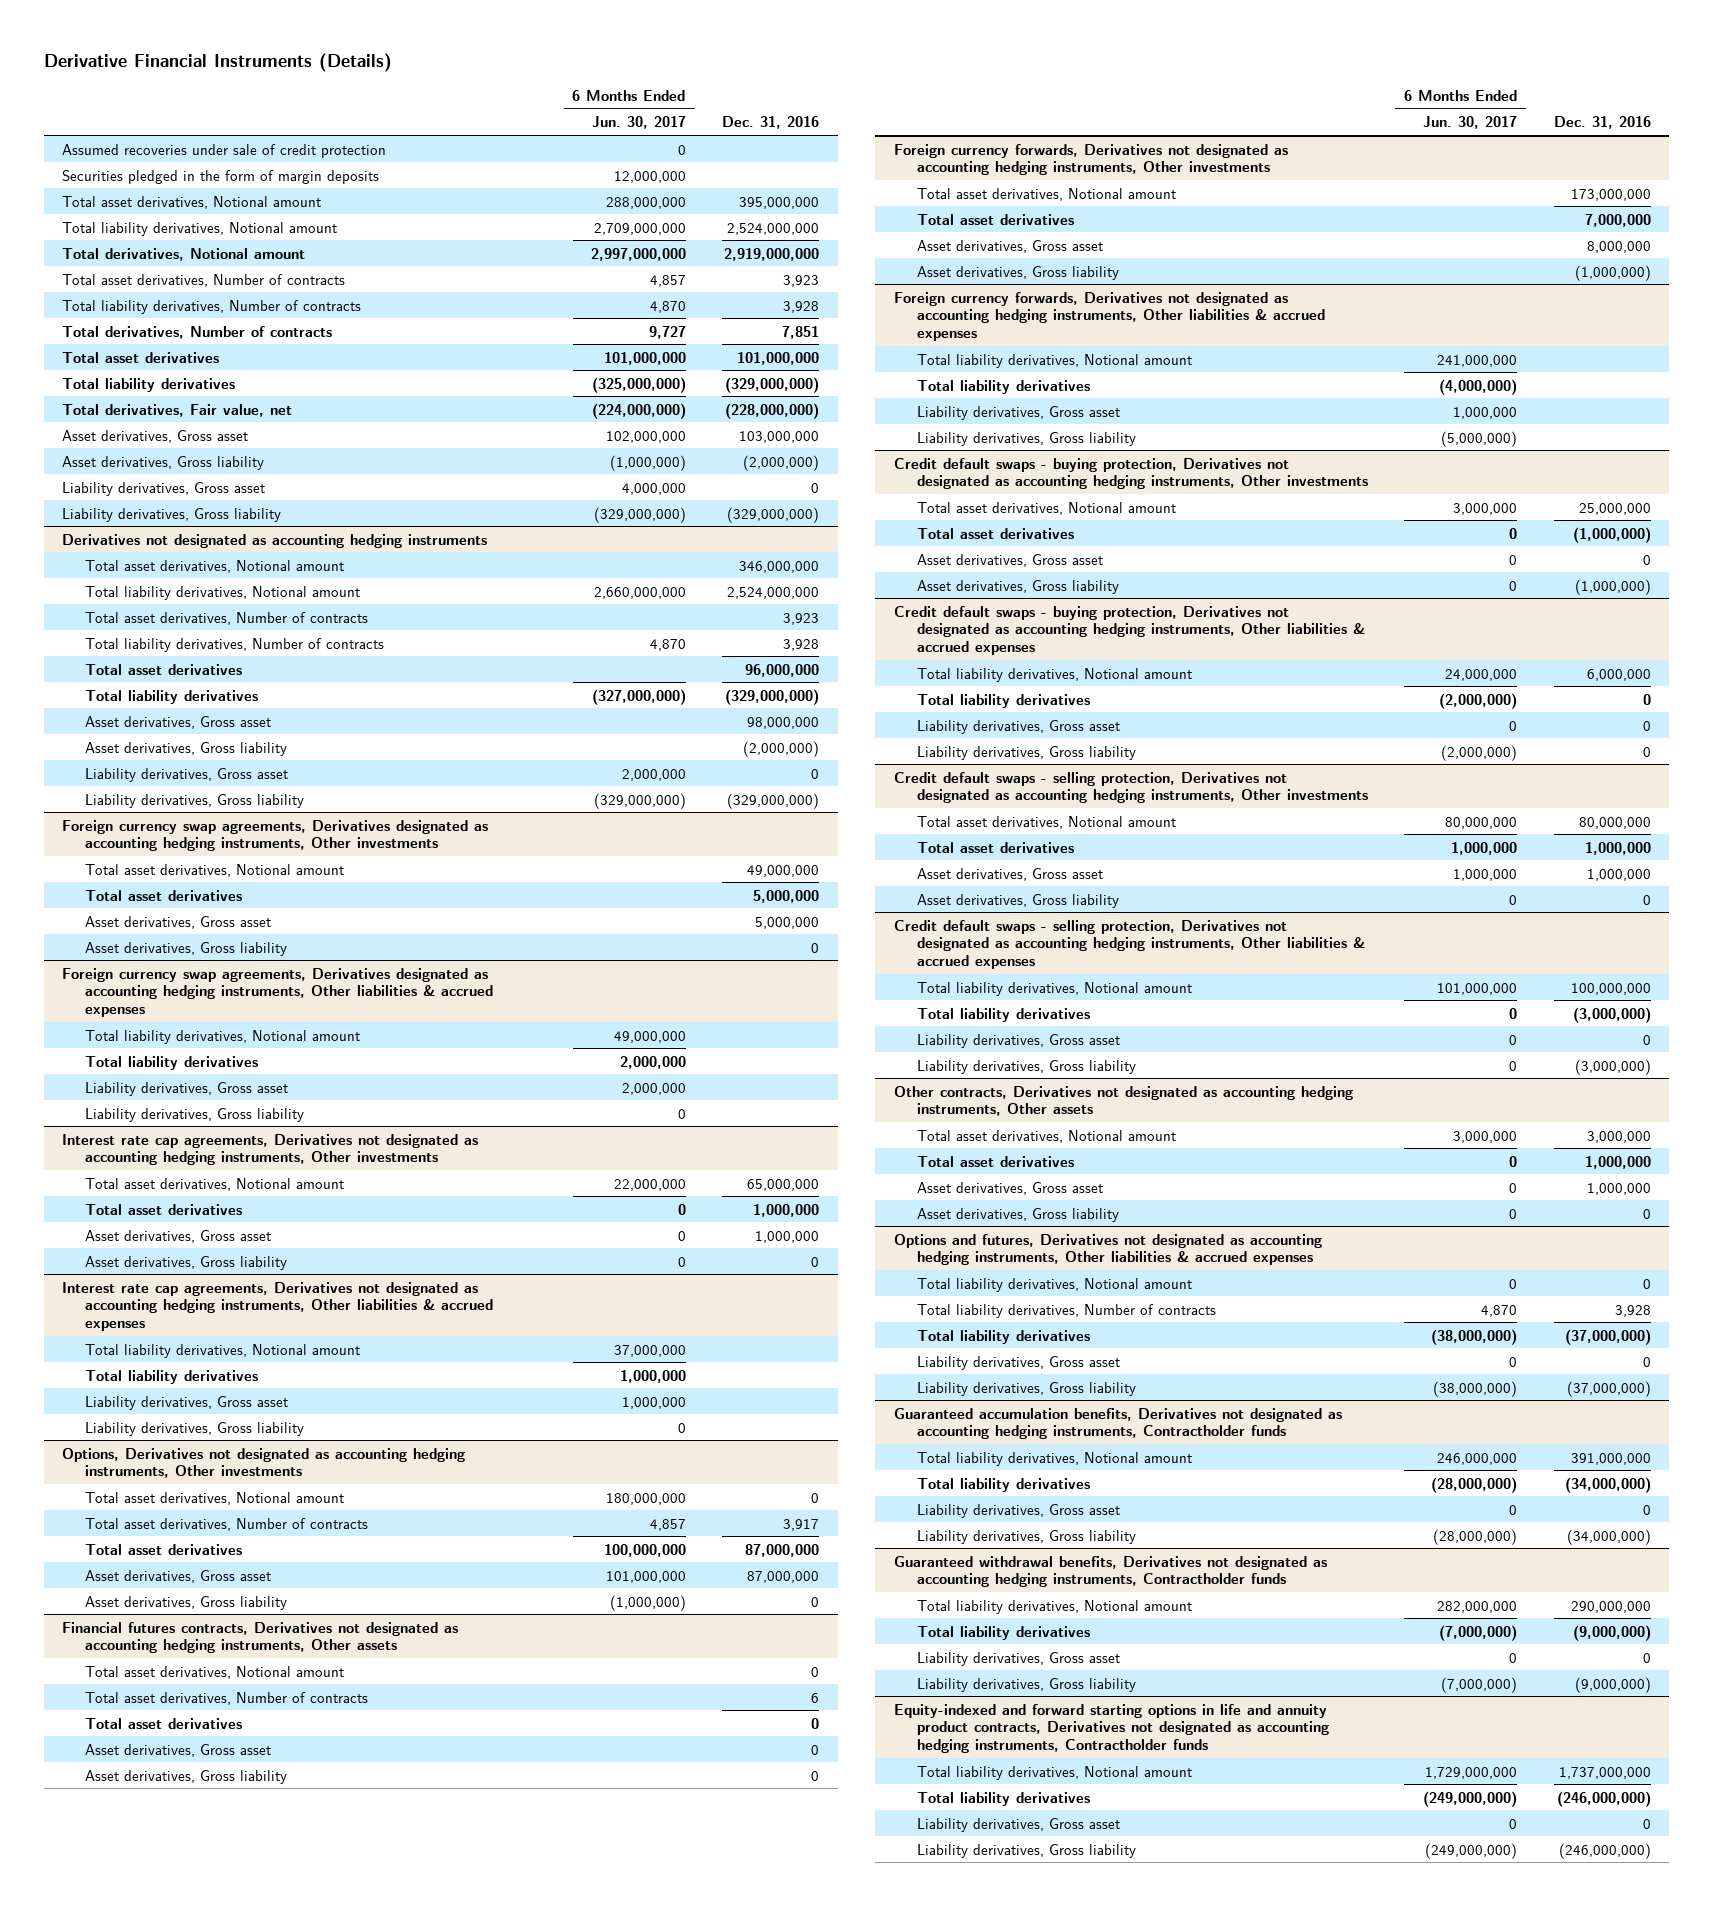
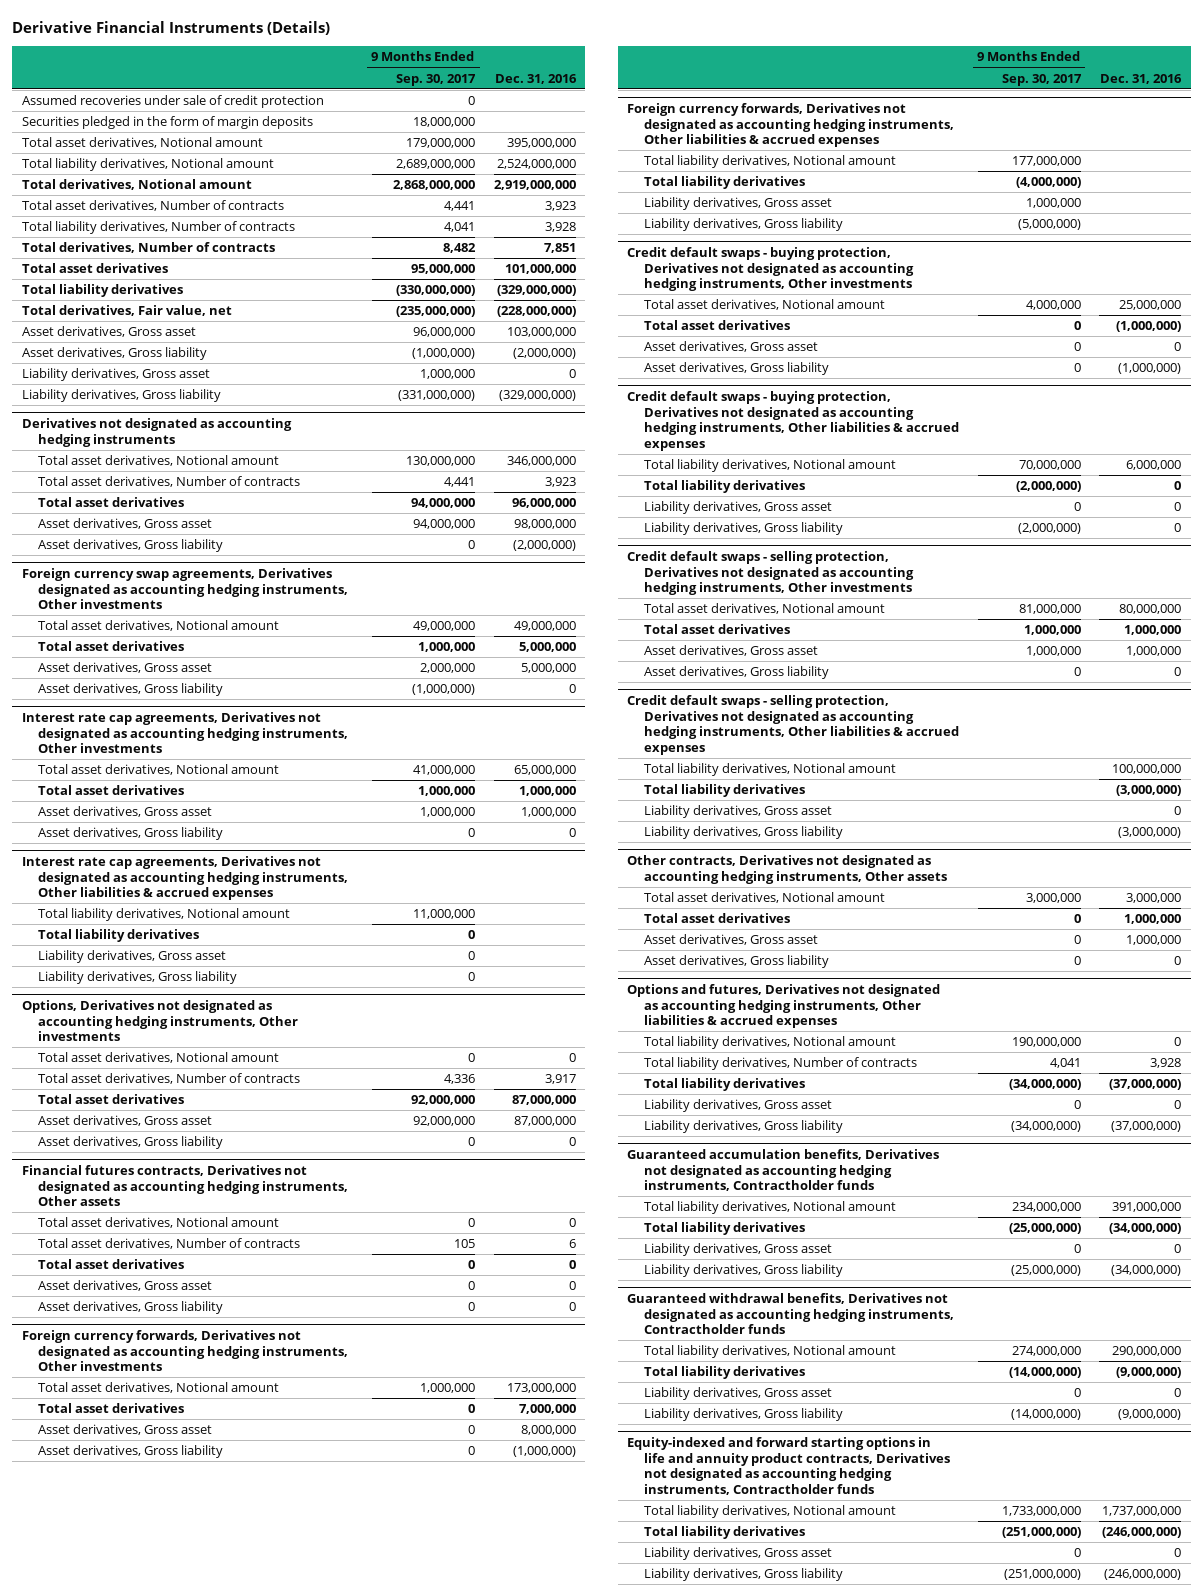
- | 6 Months Ended Jun. 30, 2017 | Dec. 31, 2016
+ | 9 Months Ended Sep. 30, 2017 | Dec. 31, 2016
@ Derivatives not designated as accounting hedging instruments
- Total liability derivatives, Notional amount | 2,660,000,000 | 2,524,000,000
- Total liability derivatives, Number of contracts | 4,870 | 3,928
- Total liability derivatives | (327,000,000) | (329,000,000)
- Liability derivatives, Gross asset | 2,000,000 | 0
- Liability derivatives, Gross liability | (329,000,000) | (329,000,000)
- Foreign currency swap agreements, Derivatives designated as accounting hedging instruments, Other liabilities & accrued expenses
- Total liability derivatives, Notional amount | 49,000,000 |
- Total liability derivatives | 2,000,000 |
- Liability derivatives, Gross asset | 2,000,000 |
- Liability derivatives, Gross liability | 0 |

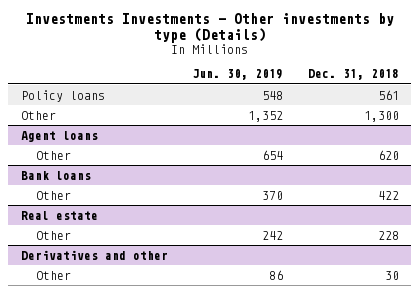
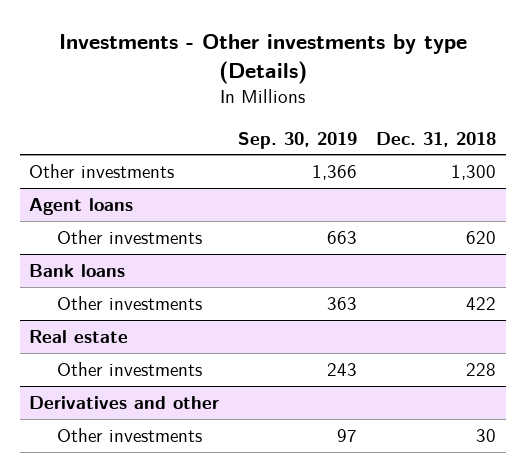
- Investments Investments - Other investments by type (Details)
+ Investments - Other investments by type (Details)
- | Jun. 30, 2019 | Dec. 31, 2018
+ | Sep. 30, 2019 | Dec. 31, 2018
- Policy loans | 548 | 561
- Other | 1,352 | 1,300
+ Other investments | 1,366 | 1,300
@ Agent loans
- Other | 654 | 620
+ Other investments | 663 | 620
@ Bank loans
- Other | 370 | 422
+ Other investments | 363 | 422
@ Real estate
- Other | 242 | 228
+ Other investments | 243 | 228
@ Derivatives and other
- Other | 86 | 30
+ Other investments | 97 | 30

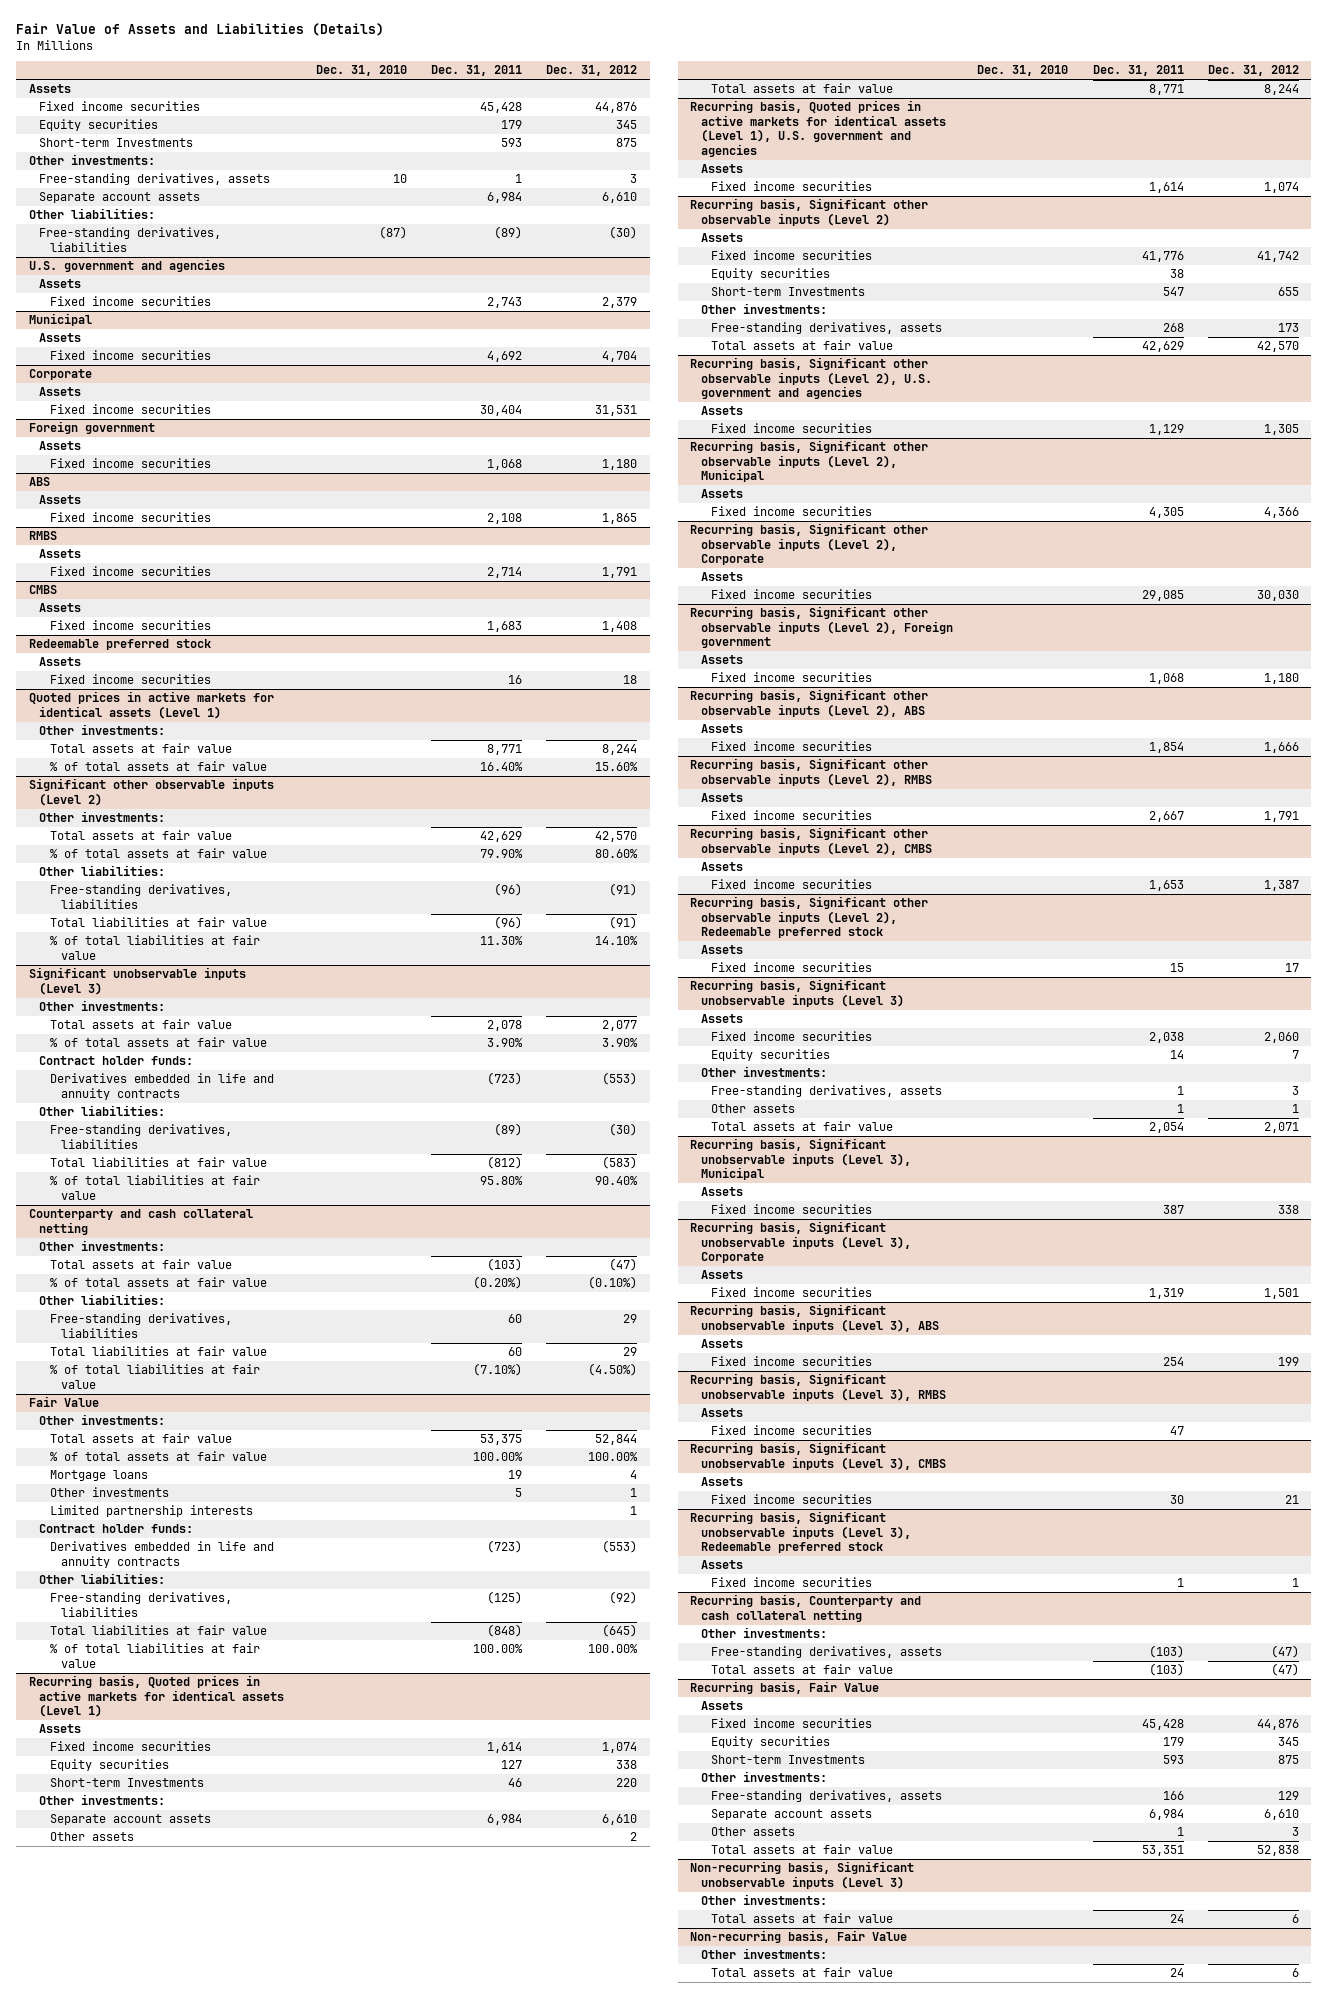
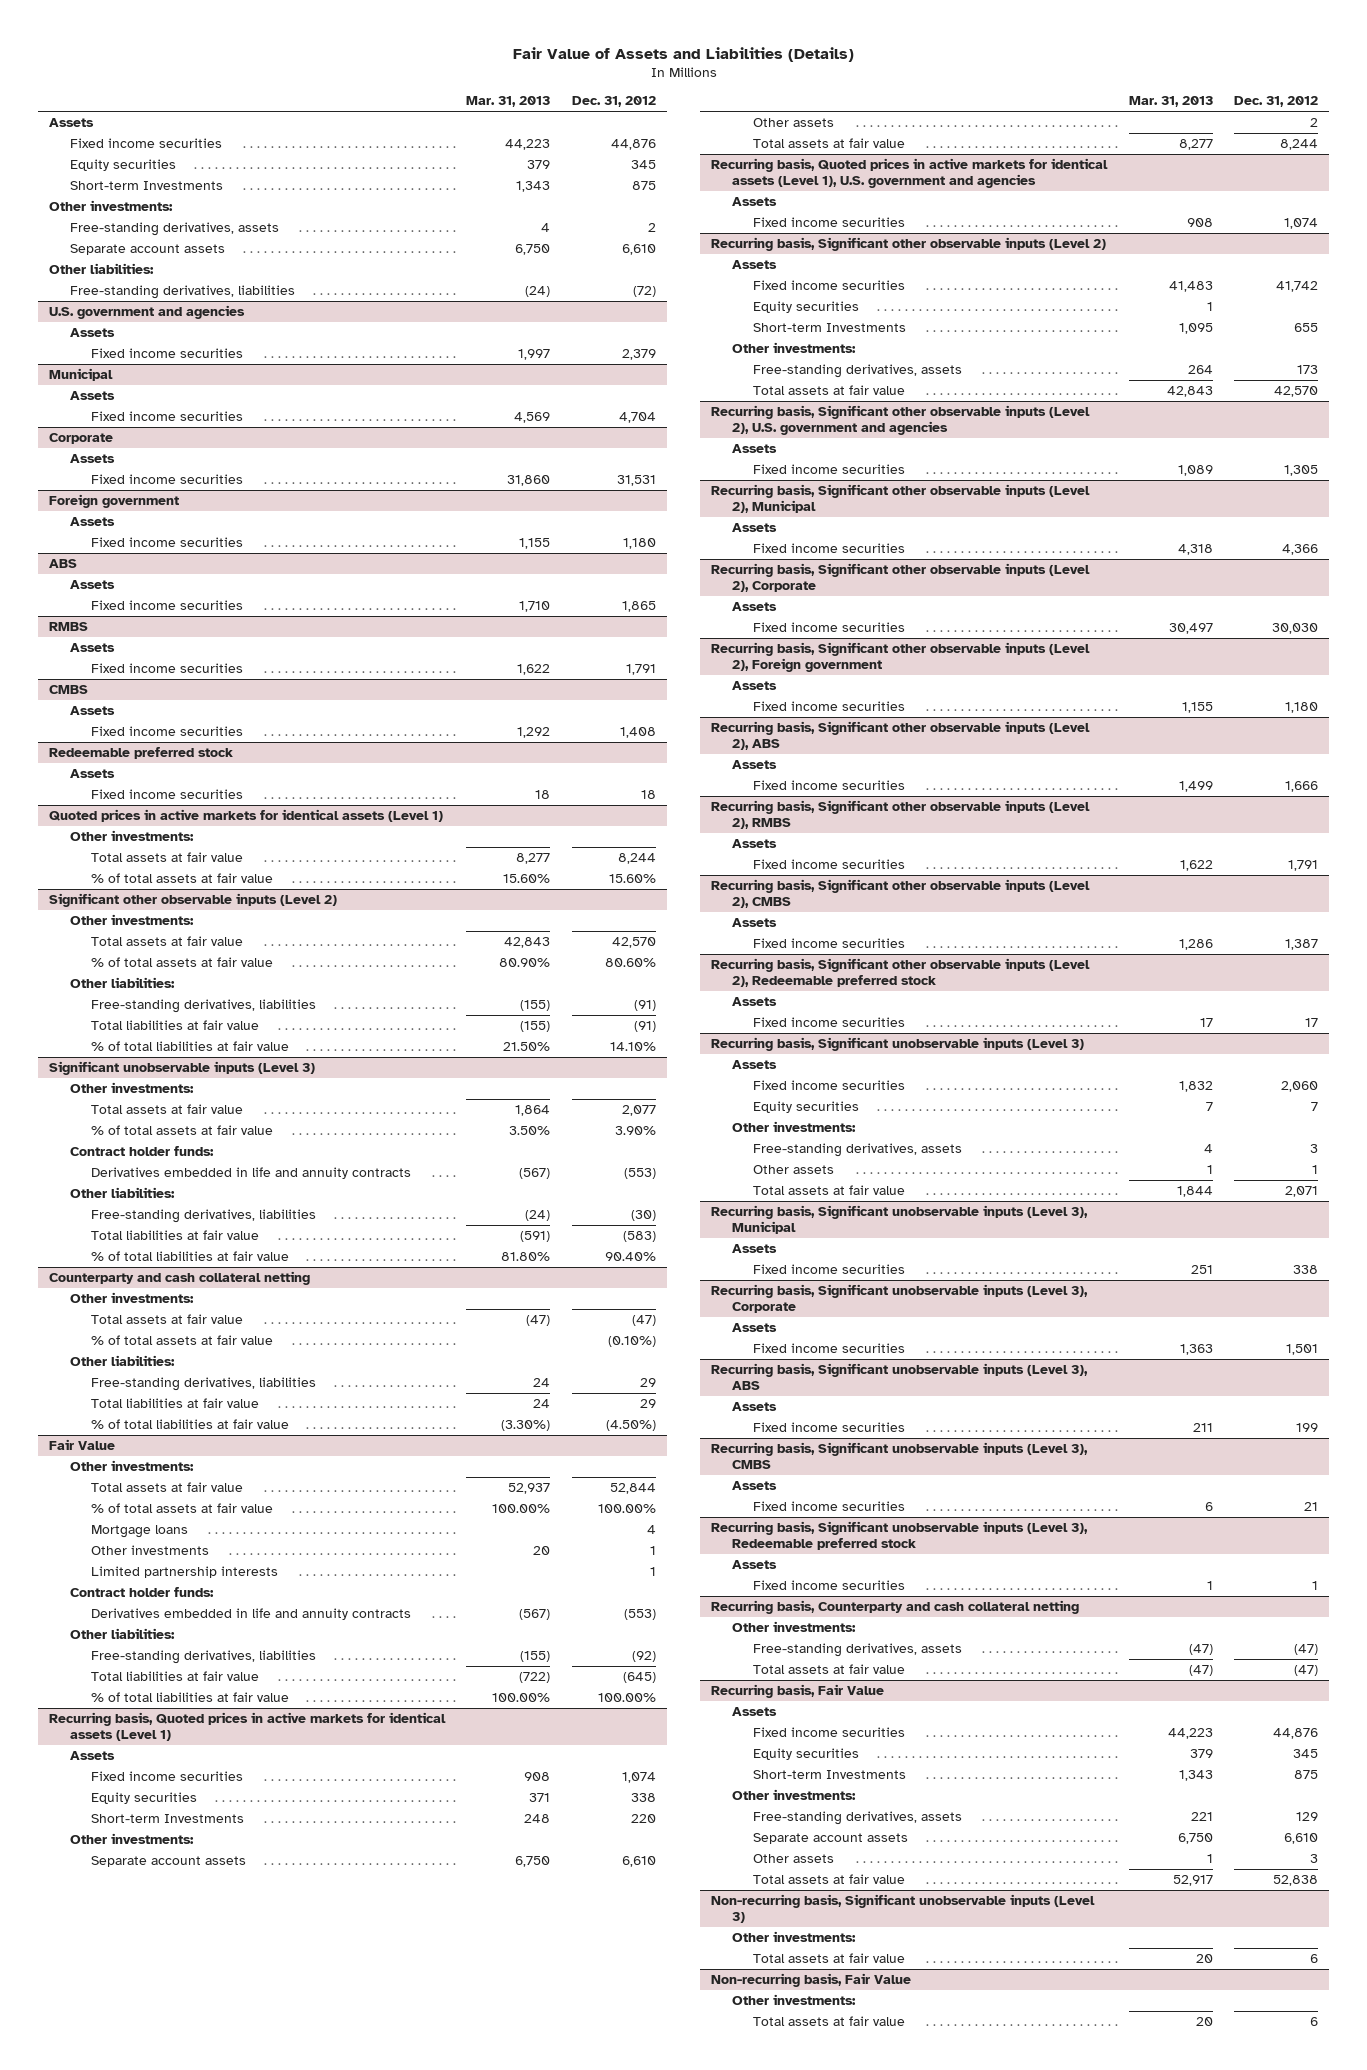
- | Dec. 31, 2010 | Dec. 31, 2011 | Dec. 31, 2012
+ | Mar. 31, 2013 | Dec. 31, 2012
- Free-standing derivatives, assets | 10 | 1 | 3
+ Free-standing derivatives, assets | 4 | 2
- Free-standing derivatives, liabilities | (87) | (89) | (30)
+ Free-standing derivatives, liabilities | (24) | (72)
- Recurring basis, Significant unobservable inputs (Level 3), RMBS
- Assets
- Fixed income securities | | 47 |

